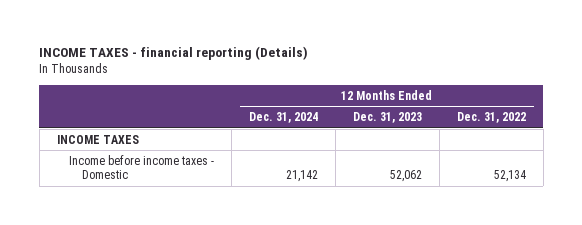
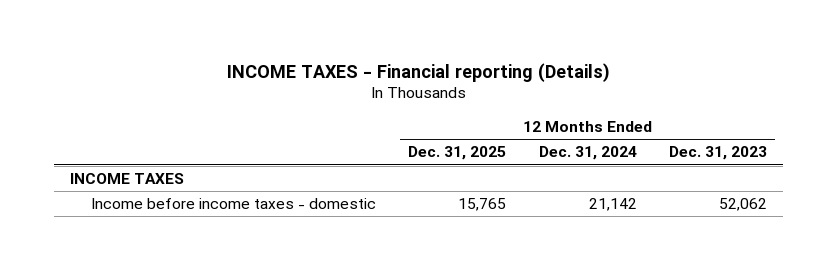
- INCOME TAXES - financial reporting (Details)
+ INCOME TAXES - Financial reporting (Details)
- | 12 Months Ended Dec. 31, 2024 | 12 Months Ended Dec. 31, 2023 | 12 Months Ended Dec. 31, 2022
+ | 12 Months Ended Dec. 31, 2025 | 12 Months Ended Dec. 31, 2024 | 12 Months Ended Dec. 31, 2023
- Income before income taxes - Domestic | 21,142 | 52,062 | 52,134
+ Income before income taxes - domestic | 15,765 | 21,142 | 52,062

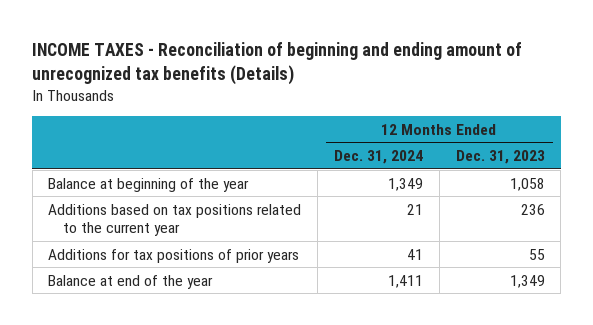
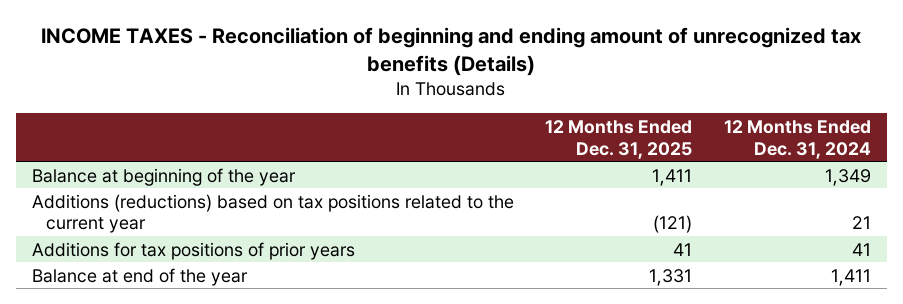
- | 12 Months Ended Dec. 31, 2024 | 12 Months Ended Dec. 31, 2023
+ | 12 Months Ended Dec. 31, 2025 | 12 Months Ended Dec. 31, 2024
- Additions based on tax positions related to the current year | 21 | 236
+ Additions (reductions) based on tax positions related to the current year | (121) | 21

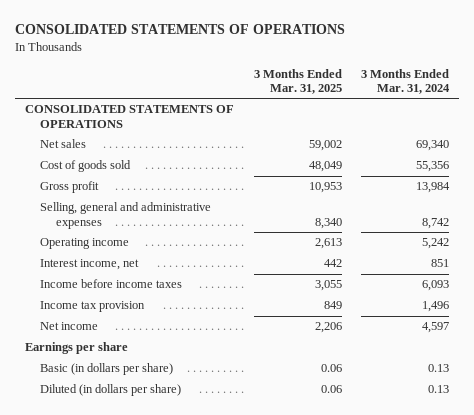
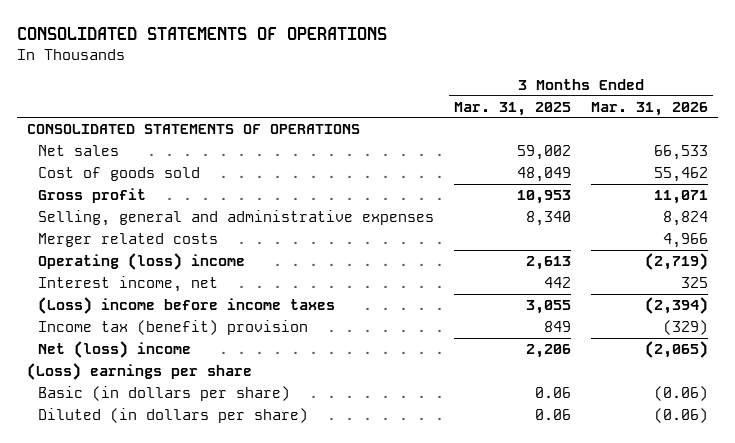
- | 3 Months Ended Mar. 31, 2025 | 3 Months Ended Mar. 31, 2024
+ | 3 Months Ended Mar. 31, 2025 | 3 Months Ended Mar. 31, 2026
- Operating income | 2,613 | 5,242
+ Merger related costs | | 4,966
+ Operating (loss) income | 2,613 | (2,719)
- Income before income taxes | 3,055 | 6,093
- Income tax provision | 849 | 1,496
- Net income | 2,206 | 4,597
- Earnings per share
+ (Loss) income before income taxes | 3,055 | (2,394)
+ Income tax (benefit) provision | 849 | (329)
+ Net (loss) income | 2,206 | (2,065)
+ (Loss) earnings per share

